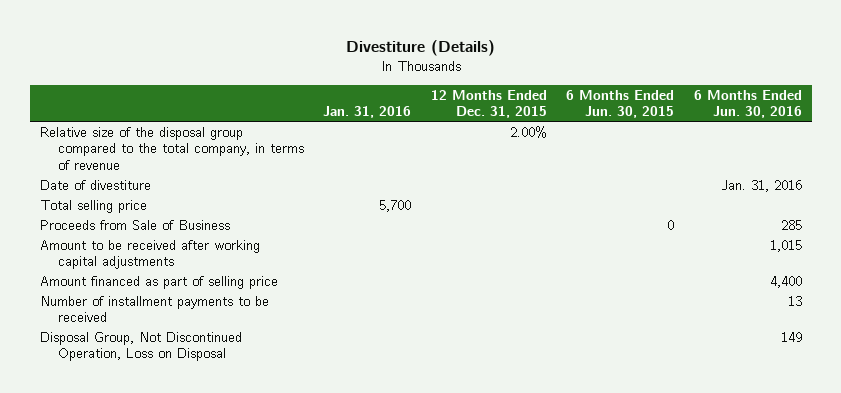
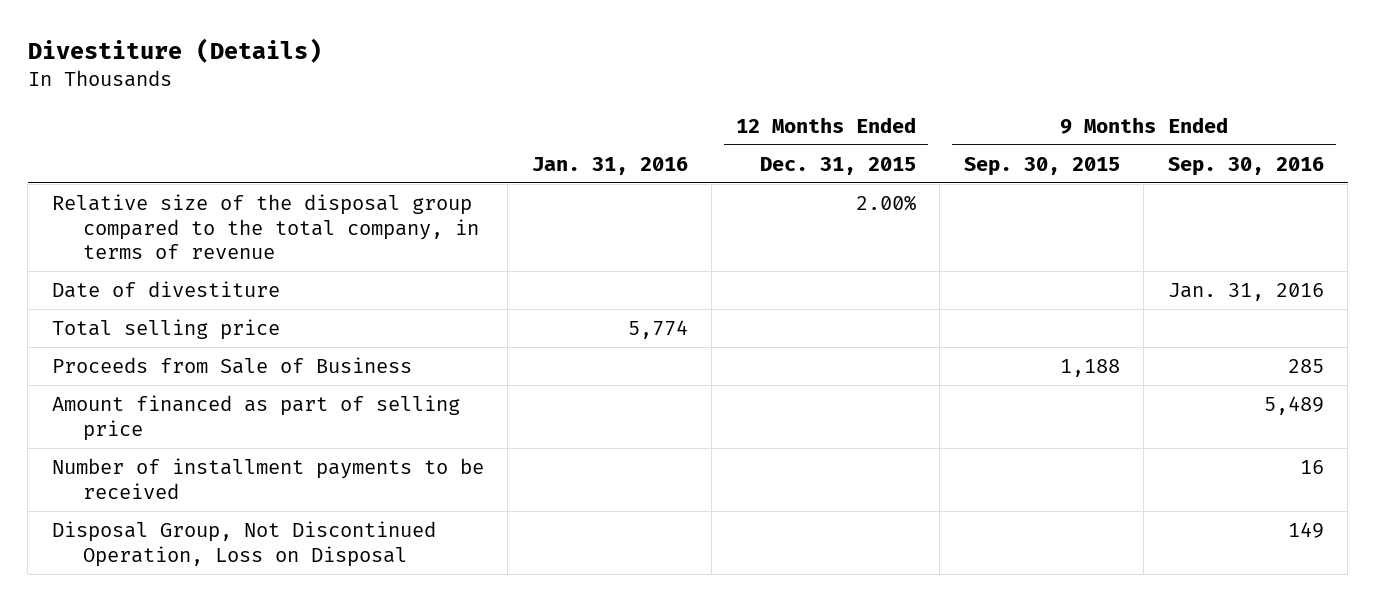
- | Jan. 31, 2016 | 12 Months Ended Dec. 31, 2015 | 6 Months Ended Jun. 30, 2015 | 6 Months Ended Jun. 30, 2016
+ | Jan. 31, 2016 | 12 Months Ended Dec. 31, 2015 | 9 Months Ended Sep. 30, 2015 | 9 Months Ended Sep. 30, 2016
- Total selling price | 5,700 | | |
+ Total selling price | 5,774 | | |
- Amount to be received after working capital adjustments | | | | 1,015

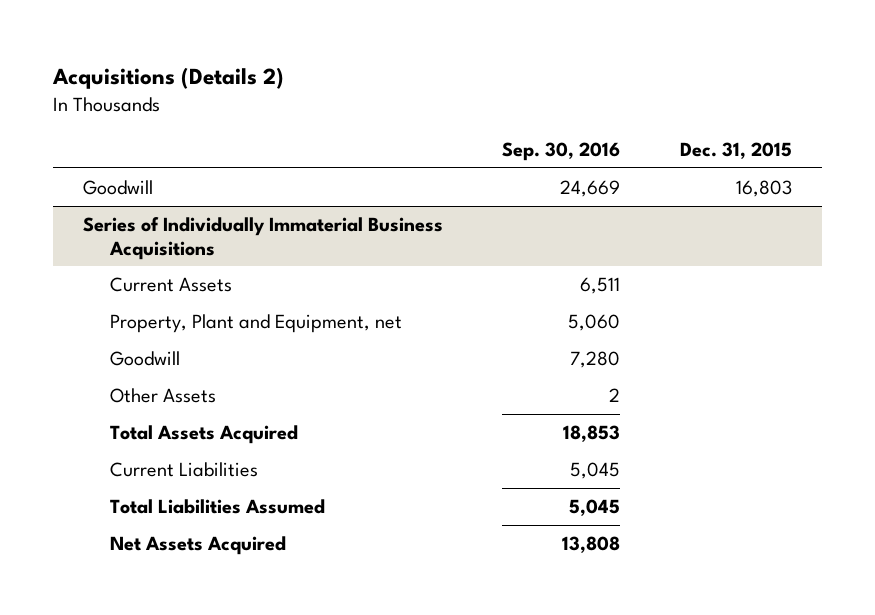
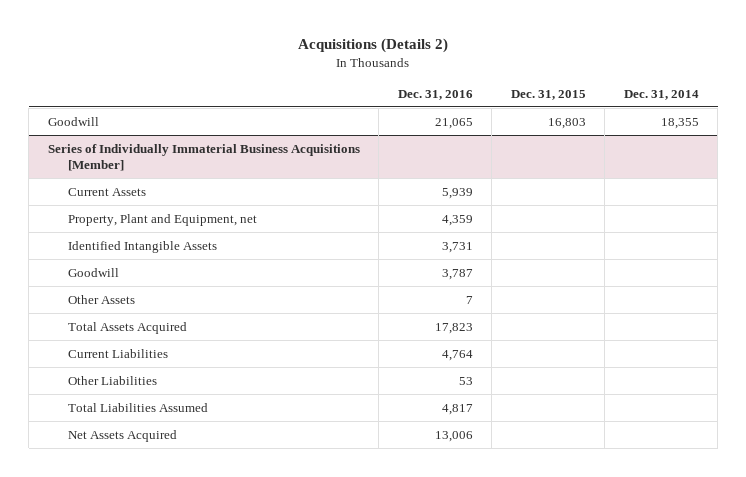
- | Sep. 30, 2016 | Dec. 31, 2015
+ | Dec. 31, 2016 | Dec. 31, 2015 | Dec. 31, 2014
- Series of Individually Immaterial Business Acquisitions
+ Series of Individually Immaterial Business Acquisitions [Member]
+ Identified Intangible Assets | 3,731 | |
+ Other Liabilities | 53 | |

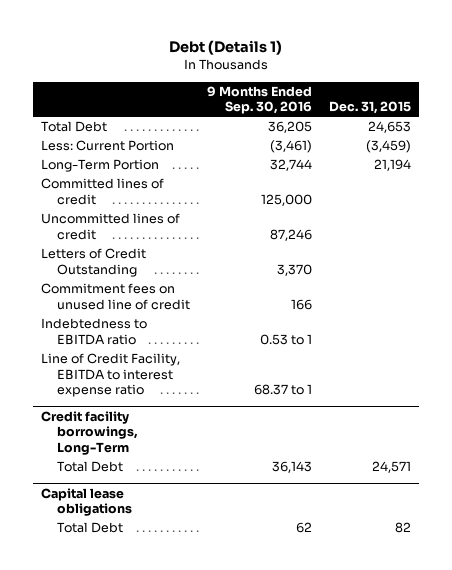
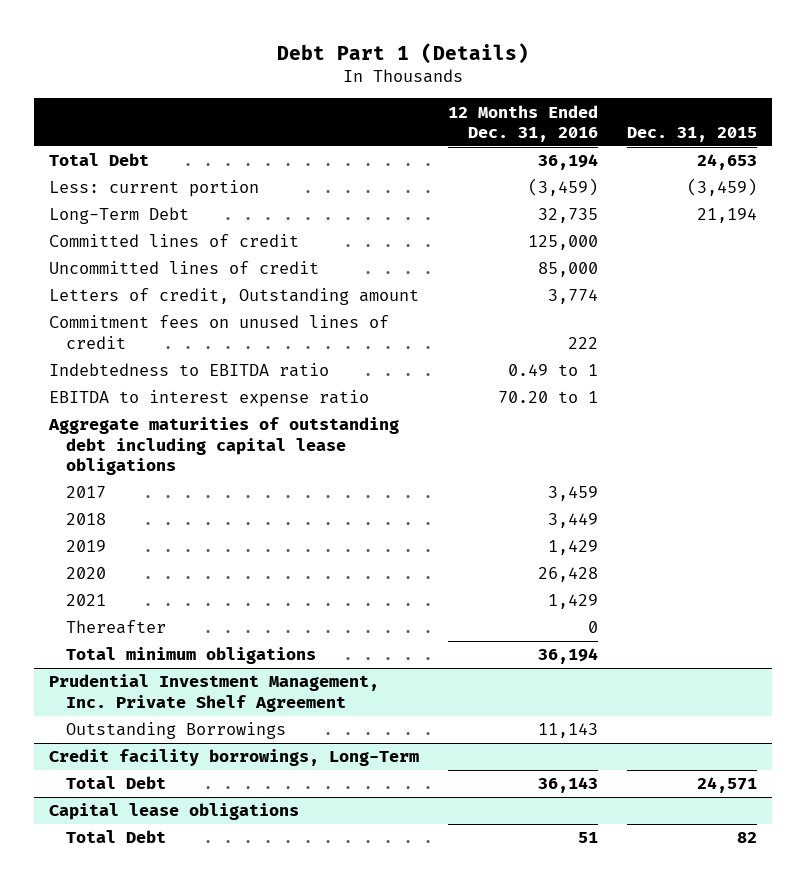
- Debt (Details 1)
+ Debt Part 1 (Details)
- | 9 Months Ended Sep. 30, 2016 | Dec. 31, 2015
+ | 12 Months Ended Dec. 31, 2016 | Dec. 31, 2015
- Less: Current Portion | (3,461) | (3,459)
- Long-Term Portion | 32,744 | 21,194
+ Less: current portion | (3,459) | (3,459)
+ Long-Term Debt | 32,735 | 21,194
- Letters of Credit Outstanding | 3,370 |
- Commitment fees on unused line of credit | 166 |
+ Letters of credit, Outstanding amount | 3,774 |
+ Commitment fees on unused lines of credit | 222 |
- Line of Credit Facility, EBITDA to interest expense ratio | 68.37 to 1 |
+ EBITDA to interest expense ratio | 70.20 to 1 |
+ Aggregate maturities of outstanding debt including capital lease obligations
+ 2017 | 3,459 |
+ 2018 | 3,449 |
+ 2019 | 1,429 |
+ 2020 | 26,428 |
+ 2021 | 1,429 |
+ Thereafter | 0 |
+ Total minimum obligations | 36,194 |
+ Prudential Investment Management, Inc. Private Shelf Agreement
+ Outstanding Borrowings | 11,143 |

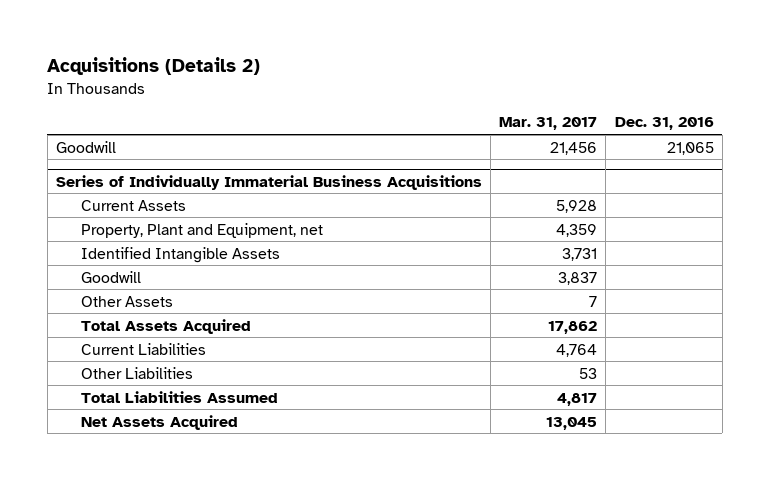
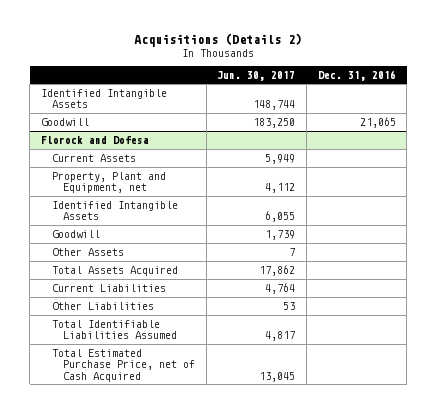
- | Mar. 31, 2017 | Dec. 31, 2016
+ | Jun. 30, 2017 | Dec. 31, 2016
+ Identified Intangible Assets | 148,744 |
- Series of Individually Immaterial Business Acquisitions
+ Florock and Dofesa
- Total Liabilities Assumed | 4,817 |
- Net Assets Acquired | 13,045 |
+ Total Identifiable Liabilities Assumed | 4,817 |
+ Total Estimated Purchase Price, net of Cash Acquired | 13,045 |

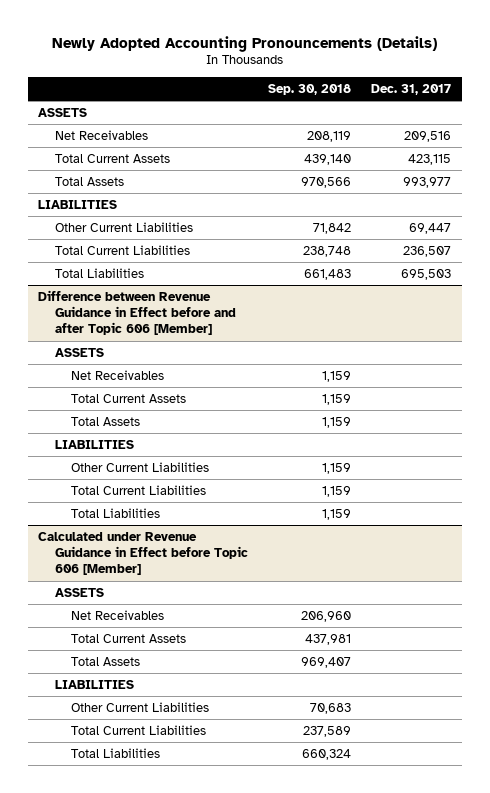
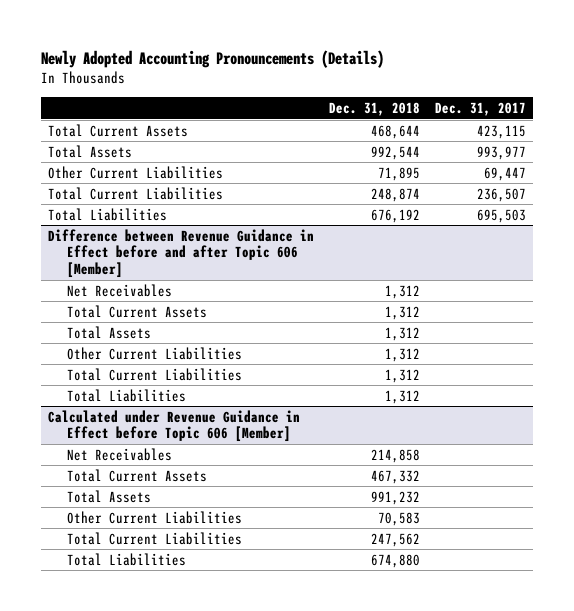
- | Sep. 30, 2018 | Dec. 31, 2017
+ | Dec. 31, 2018 | Dec. 31, 2017
- ASSETS
- Net Receivables | 208,119 | 209,516
- LIABILITIES
@ Difference between Revenue Guidance in Effect before and after Topic 606 [Member]
- ASSETS
- LIABILITIES
@ Calculated under Revenue Guidance in Effect before Topic 606 [Member]
- ASSETS
- LIABILITIES

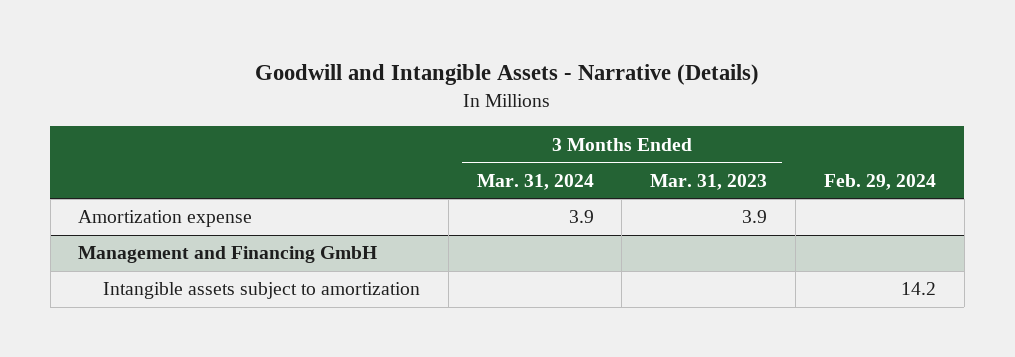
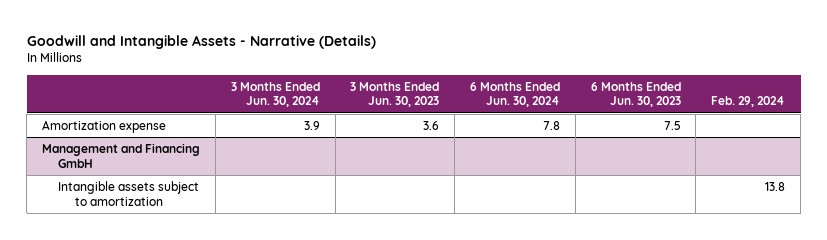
- | 3 Months Ended Mar. 31, 2024 | 3 Months Ended Mar. 31, 2023 | Feb. 29, 2024
+ | 3 Months Ended Jun. 30, 2024 | 3 Months Ended Jun. 30, 2023 | 6 Months Ended Jun. 30, 2024 | 6 Months Ended Jun. 30, 2023 | Feb. 29, 2024
@ Management and Financing GmbH
- Intangible assets subject to amortization | | | 14.2
+ Intangible assets subject to amortization | | | | | 13.8

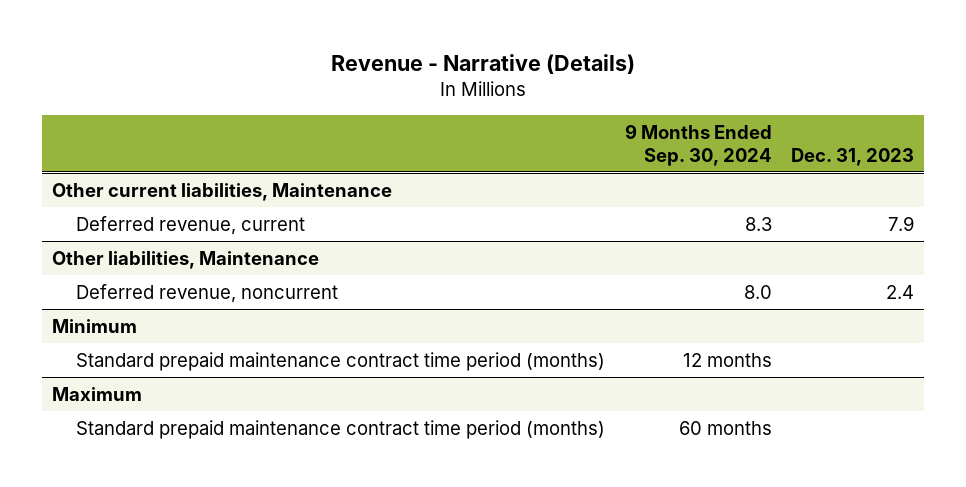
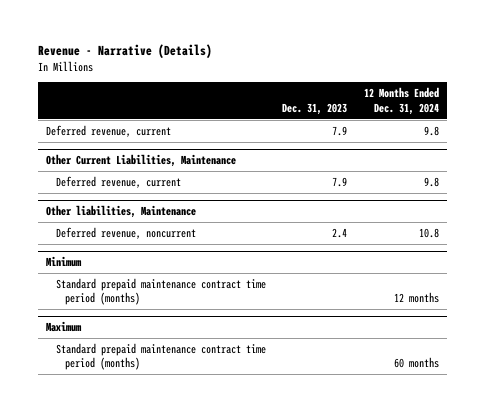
- | 9 Months Ended Sep. 30, 2024 | Dec. 31, 2023
+ | Dec. 31, 2023 | 12 Months Ended Dec. 31, 2024
- Other current liabilities, Maintenance
+ Deferred revenue, current | 7.9 | 9.8
+ Other Current Liabilities, Maintenance

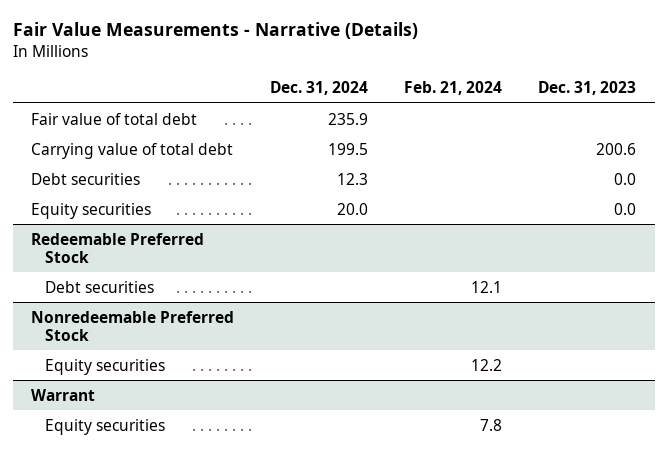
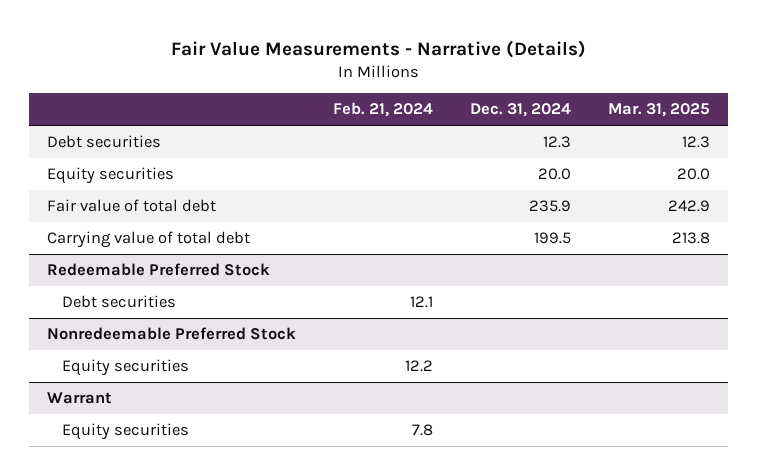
- | Dec. 31, 2024 | Feb. 21, 2024 | Dec. 31, 2023
+ | Feb. 21, 2024 | Dec. 31, 2024 | Mar. 31, 2025
moved down: Fair value of total debt | | 235.9 | 242.9
moved down: Carrying value of total debt | | 199.5 | 213.8

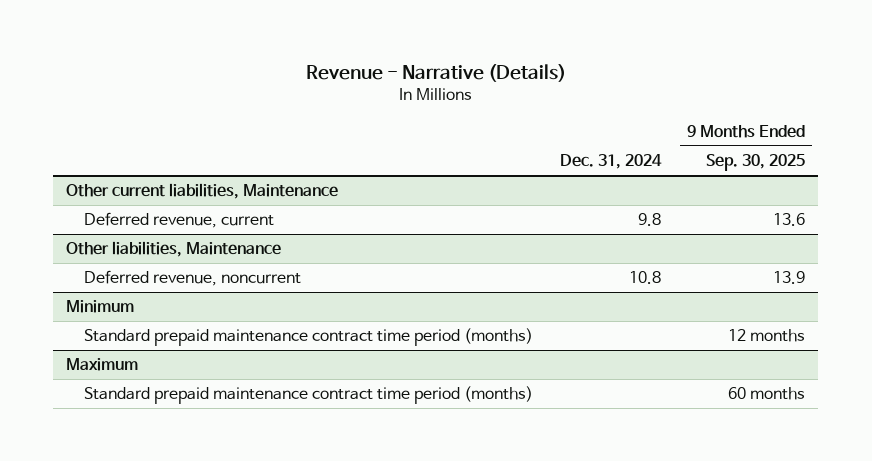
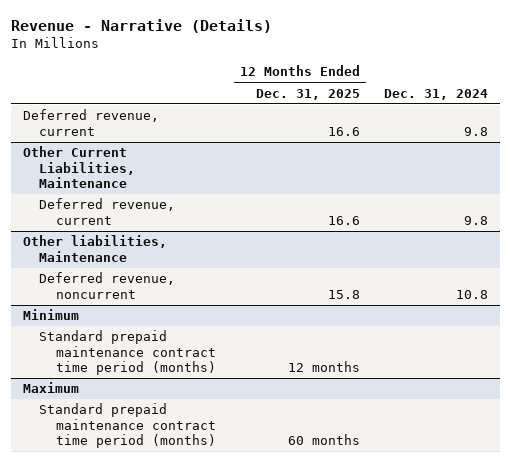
- | Dec. 31, 2024 | 9 Months Ended Sep. 30, 2025
+ | 12 Months Ended Dec. 31, 2025 | Dec. 31, 2024
- Other current liabilities, Maintenance
+ Deferred revenue, current | 16.6 | 9.8
+ Other Current Liabilities, Maintenance

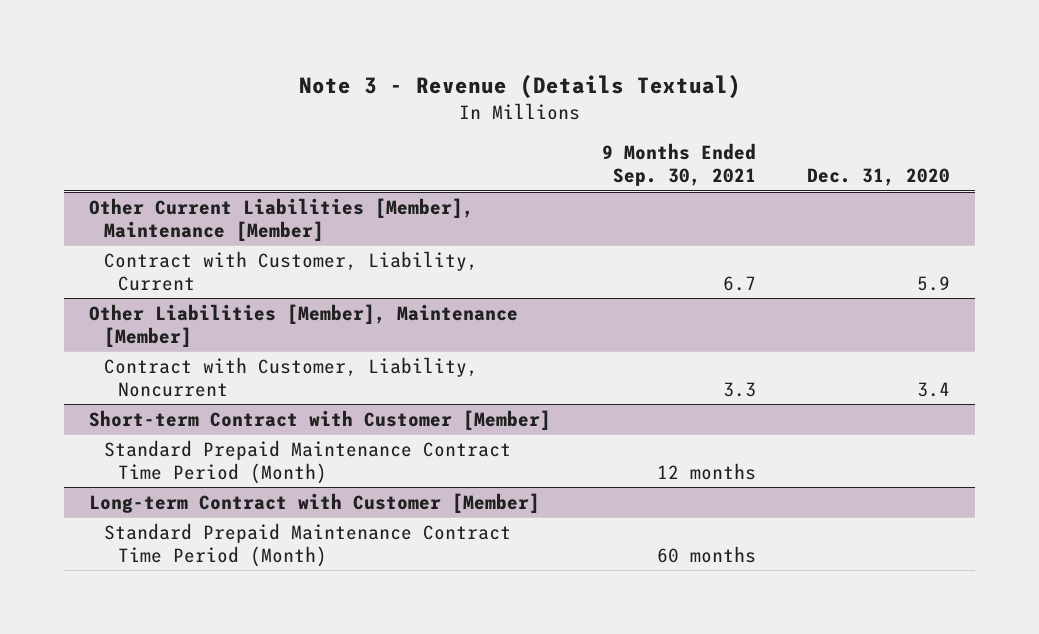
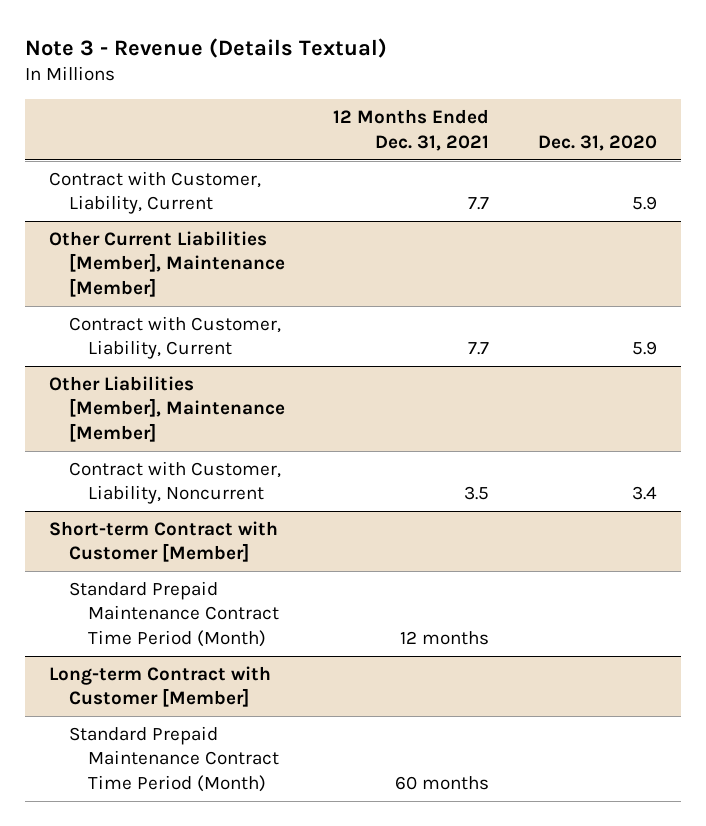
- | 9 Months Ended Sep. 30, 2021 | Dec. 31, 2020
+ | 12 Months Ended Dec. 31, 2021 | Dec. 31, 2020
+ Contract with Customer, Liability, Current | 7.7 | 5.9

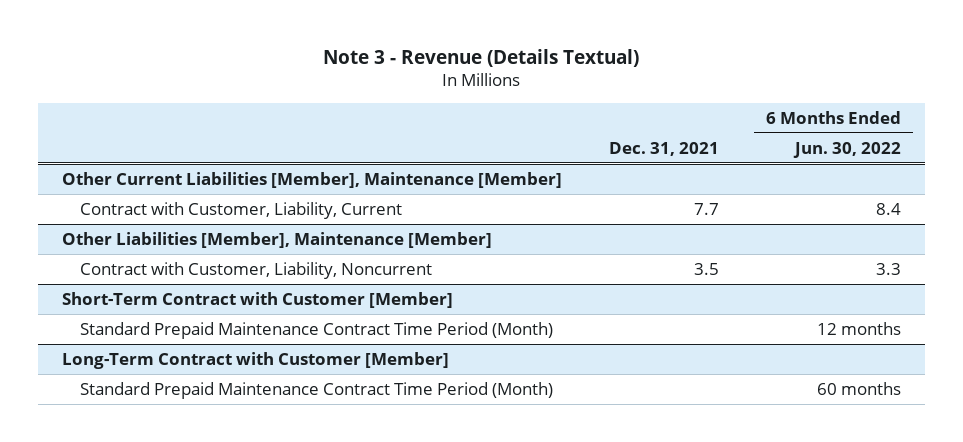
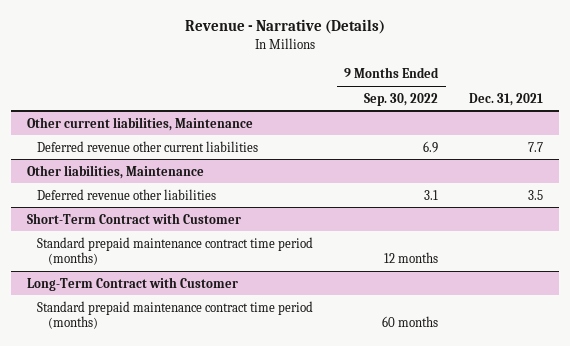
- Note 3 - Revenue (Details Textual)
+ Revenue - Narrative (Details)
- | Dec. 31, 2021 | 6 Months Ended Jun. 30, 2022
+ | 9 Months Ended Sep. 30, 2022 | Dec. 31, 2021
- Other Current Liabilities [Member], Maintenance [Member]
- Contract with Customer, Liability, Current | 7.7 | 8.4
- Other Liabilities [Member], Maintenance [Member]
- Contract with Customer, Liability, Noncurrent | 3.5 | 3.3
- Short-Term Contract with Customer [Member]
- Standard Prepaid Maintenance Contract Time Period (Month) | | 12 months
- Long-Term Contract with Customer [Member]
- Standard Prepaid Maintenance Contract Time Period (Month) | | 60 months
+ Other current liabilities, Maintenance
+ Deferred revenue other current liabilities | 6.9 | 7.7
+ Other liabilities, Maintenance
+ Deferred revenue other liabilities | 3.1 | 3.5
+ Short-Term Contract with Customer
+ Standard prepaid maintenance contract time period (months) | 12 months |
+ Long-Term Contract with Customer
+ Standard prepaid maintenance contract time period (months) | 60 months |

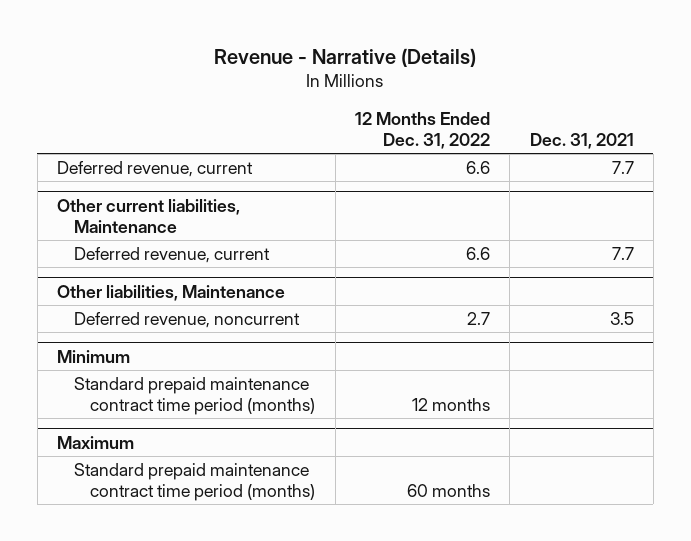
- | 9 Months Ended Sep. 30, 2022 | Dec. 31, 2021
+ | 12 Months Ended Dec. 31, 2022 | Dec. 31, 2021
+ Deferred revenue, current | 6.6 | 7.7
@ Other current liabilities, Maintenance
- Deferred revenue other current liabilities | 6.9 | 7.7
+ Deferred revenue, current | 6.6 | 7.7
@ Other liabilities, Maintenance
- Deferred revenue other liabilities | 3.1 | 3.5
- Short-Term Contract with Customer
- Standard prepaid maintenance contract time period (months) | 12 months |
- Long-Term Contract with Customer
- Standard prepaid maintenance contract time period (months) | 60 months |
@ Other liabilities, Maintenance
+ Deferred revenue, noncurrent | 2.7 | 3.5
+ Minimum
+ Standard prepaid maintenance contract time period (months) | 12 months |
+ Maximum
+ Standard prepaid maintenance contract time period (months) | 60 months |

